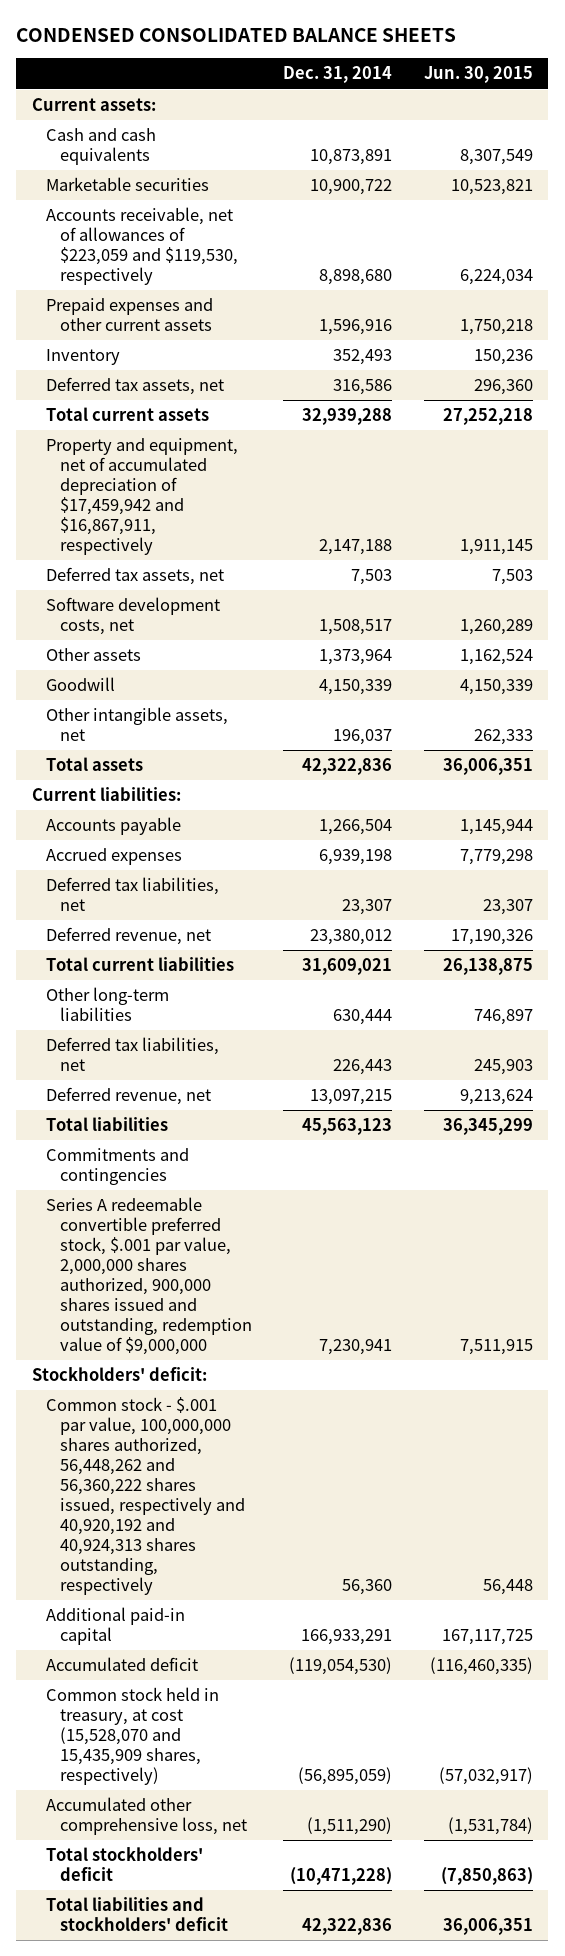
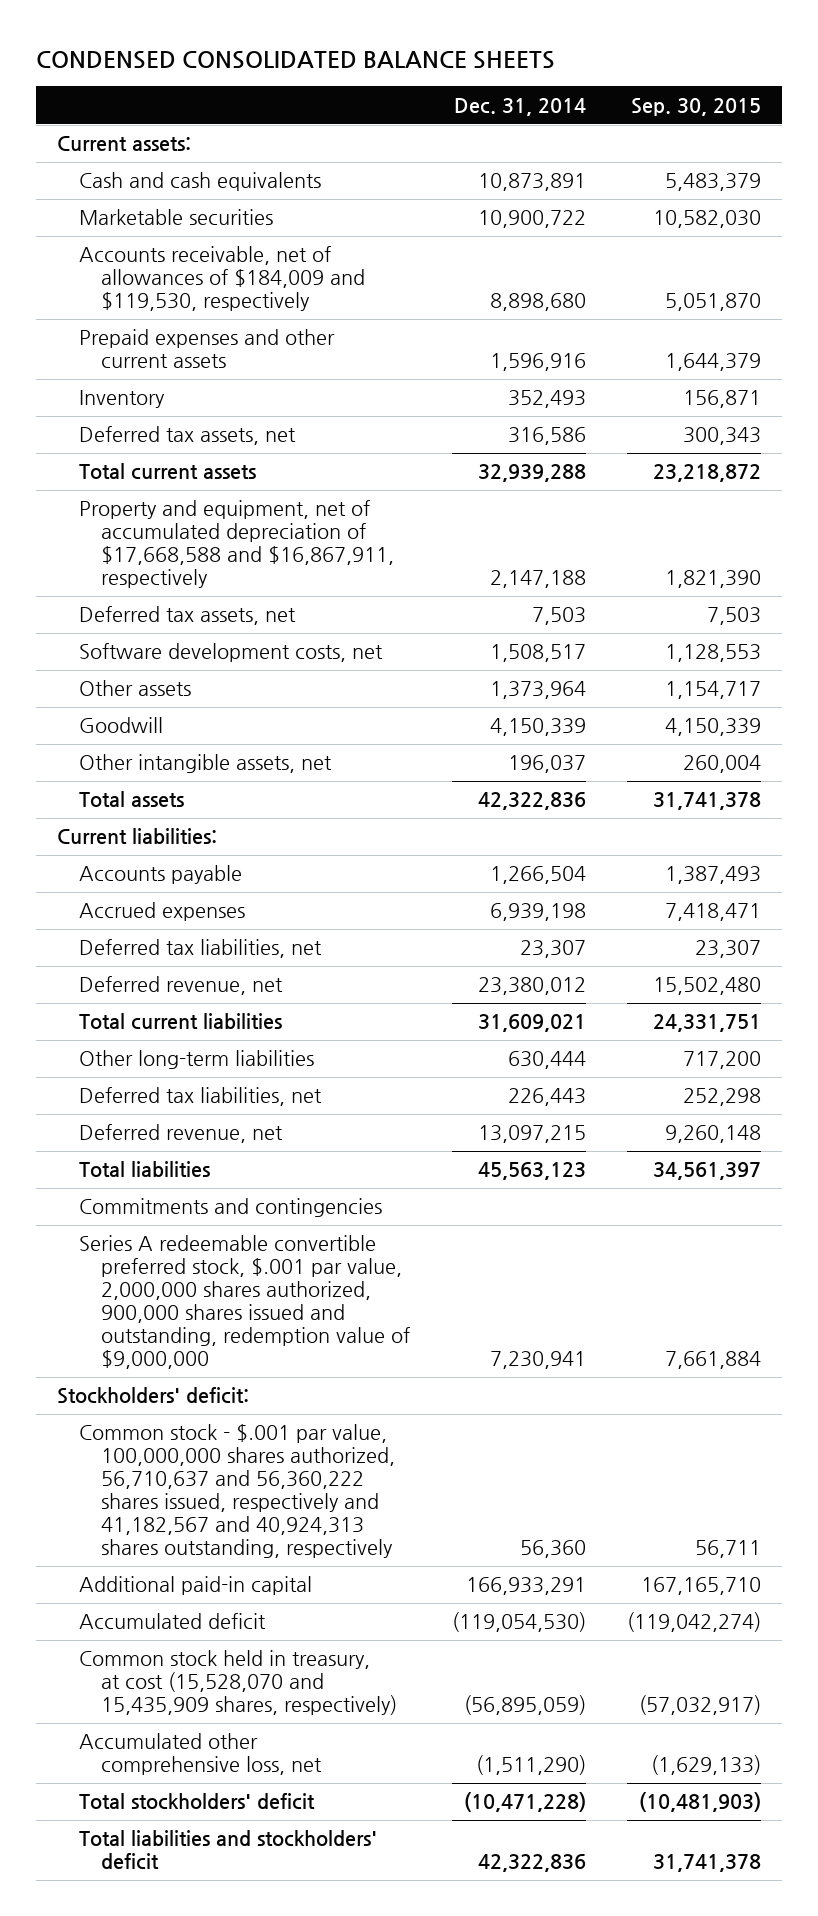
- | Dec. 31, 2014 | Jun. 30, 2015
+ | Dec. 31, 2014 | Sep. 30, 2015
- Accounts receivable, net of allowances of $223,059 and $119,530, respectively | 8,898,680 | 6,224,034
+ Accounts receivable, net of allowances of $184,009 and $119,530, respectively | 8,898,680 | 5,051,870
- Property and equipment, net of accumulated depreciation of $17,459,942 and $16,867,911, respectively | 2,147,188 | 1,911,145
+ Property and equipment, net of accumulated depreciation of $17,668,588 and $16,867,911, respectively | 2,147,188 | 1,821,390
- Common stock - $.001 par value, 100,000,000 shares authorized, 56,448,262 and 56,360,222 shares issued, respectively and 40,920,192 and 40,924,313 shares outstanding, respectively | 56,360 | 56,448
+ Common stock - $.001 par value, 100,000,000 shares authorized, 56,710,637 and 56,360,222 shares issued, respectively and 41,182,567 and 40,924,313 shares outstanding, respectively | 56,360 | 56,711

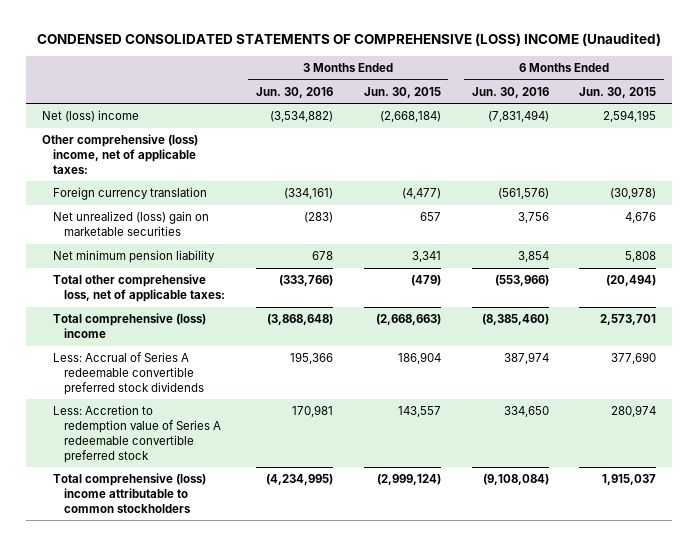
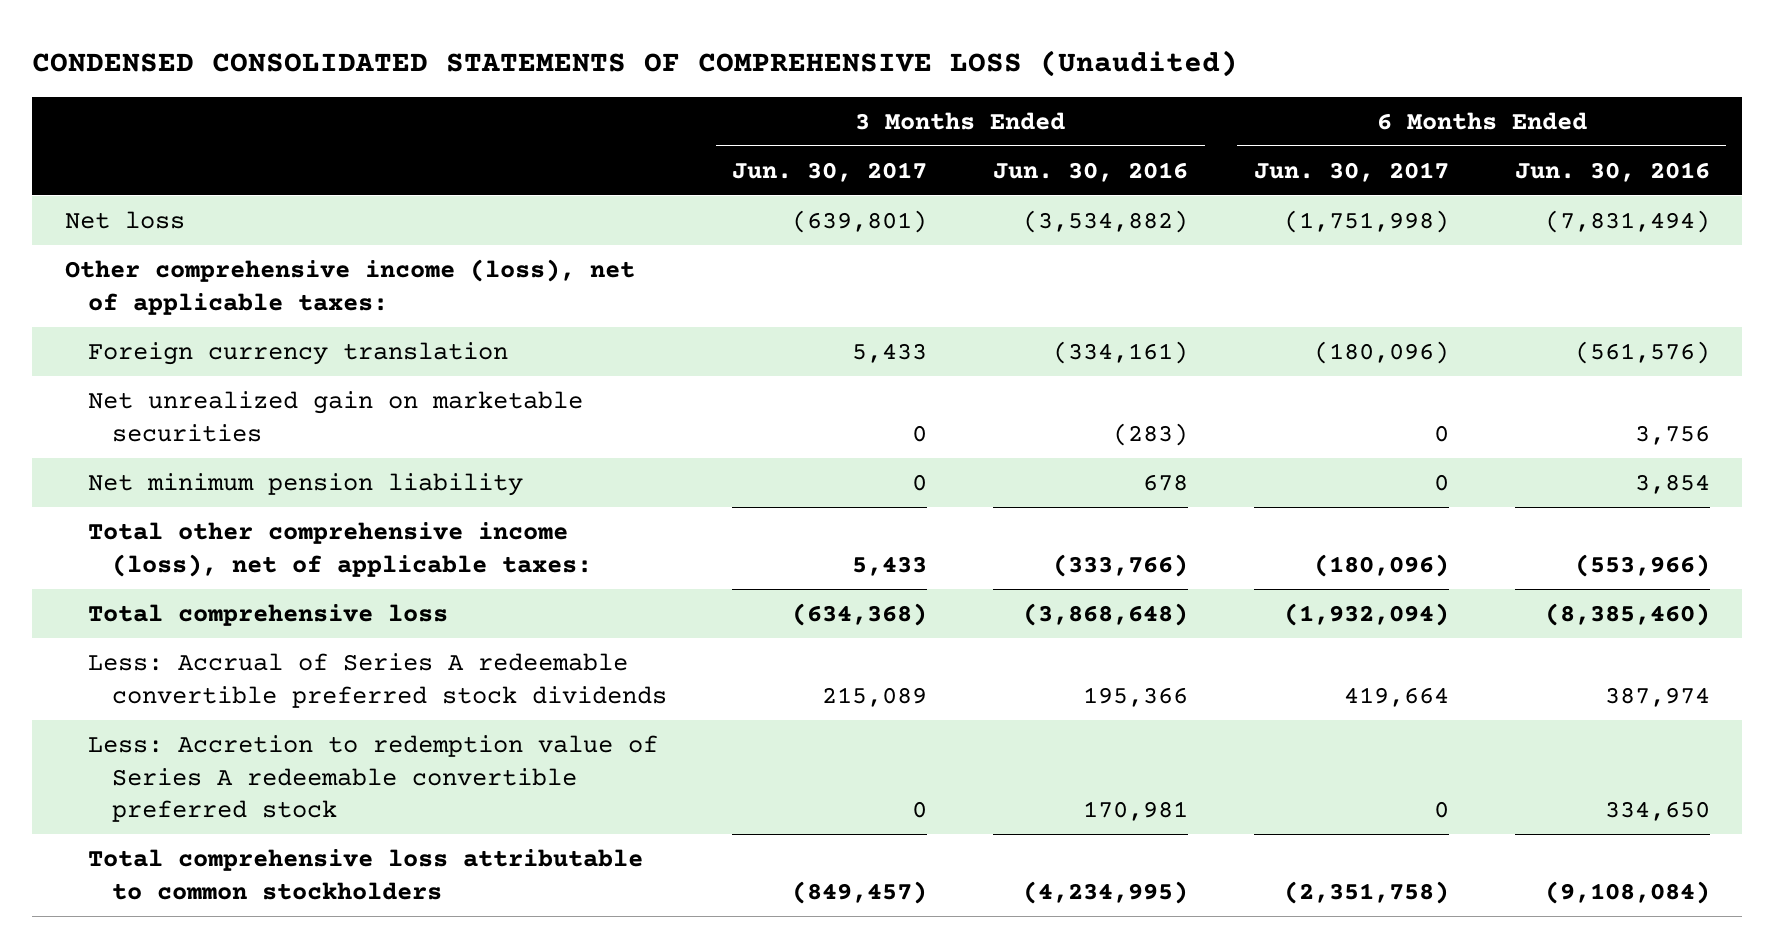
- CONDENSED CONSOLIDATED STATEMENTS OF COMPREHENSIVE (LOSS) INCOME (Unaudited)
+ CONDENSED CONSOLIDATED STATEMENTS OF COMPREHENSIVE LOSS (Unaudited)
- | 3 Months Ended Jun. 30, 2016 | 3 Months Ended Jun. 30, 2015 | 6 Months Ended Jun. 30, 2016 | 6 Months Ended Jun. 30, 2015
+ | 3 Months Ended Jun. 30, 2017 | 3 Months Ended Jun. 30, 2016 | 6 Months Ended Jun. 30, 2017 | 6 Months Ended Jun. 30, 2016
- Net (loss) income | (3,534,882) | (2,668,184) | (7,831,494) | 2,594,195
- Other comprehensive (loss) income, net of applicable taxes:
+ Net loss | (639,801) | (3,534,882) | (1,751,998) | (7,831,494)
+ Other comprehensive income (loss), net of applicable taxes:
- Net unrealized (loss) gain on marketable securities | (283) | 657 | 3,756 | 4,676
+ Net unrealized gain on marketable securities | 0 | (283) | 0 | 3,756
- Total other comprehensive loss, net of applicable taxes: | (333,766) | (479) | (553,966) | (20,494)
- Total comprehensive (loss) income | (3,868,648) | (2,668,663) | (8,385,460) | 2,573,701
+ Total other comprehensive income (loss), net of applicable taxes: | 5,433 | (333,766) | (180,096) | (553,966)
+ Total comprehensive loss | (634,368) | (3,868,648) | (1,932,094) | (8,385,460)
- Total comprehensive (loss) income attributable to common stockholders | (4,234,995) | (2,999,124) | (9,108,084) | 1,915,037
+ Total comprehensive loss attributable to common stockholders | (849,457) | (4,234,995) | (2,351,758) | (9,108,084)

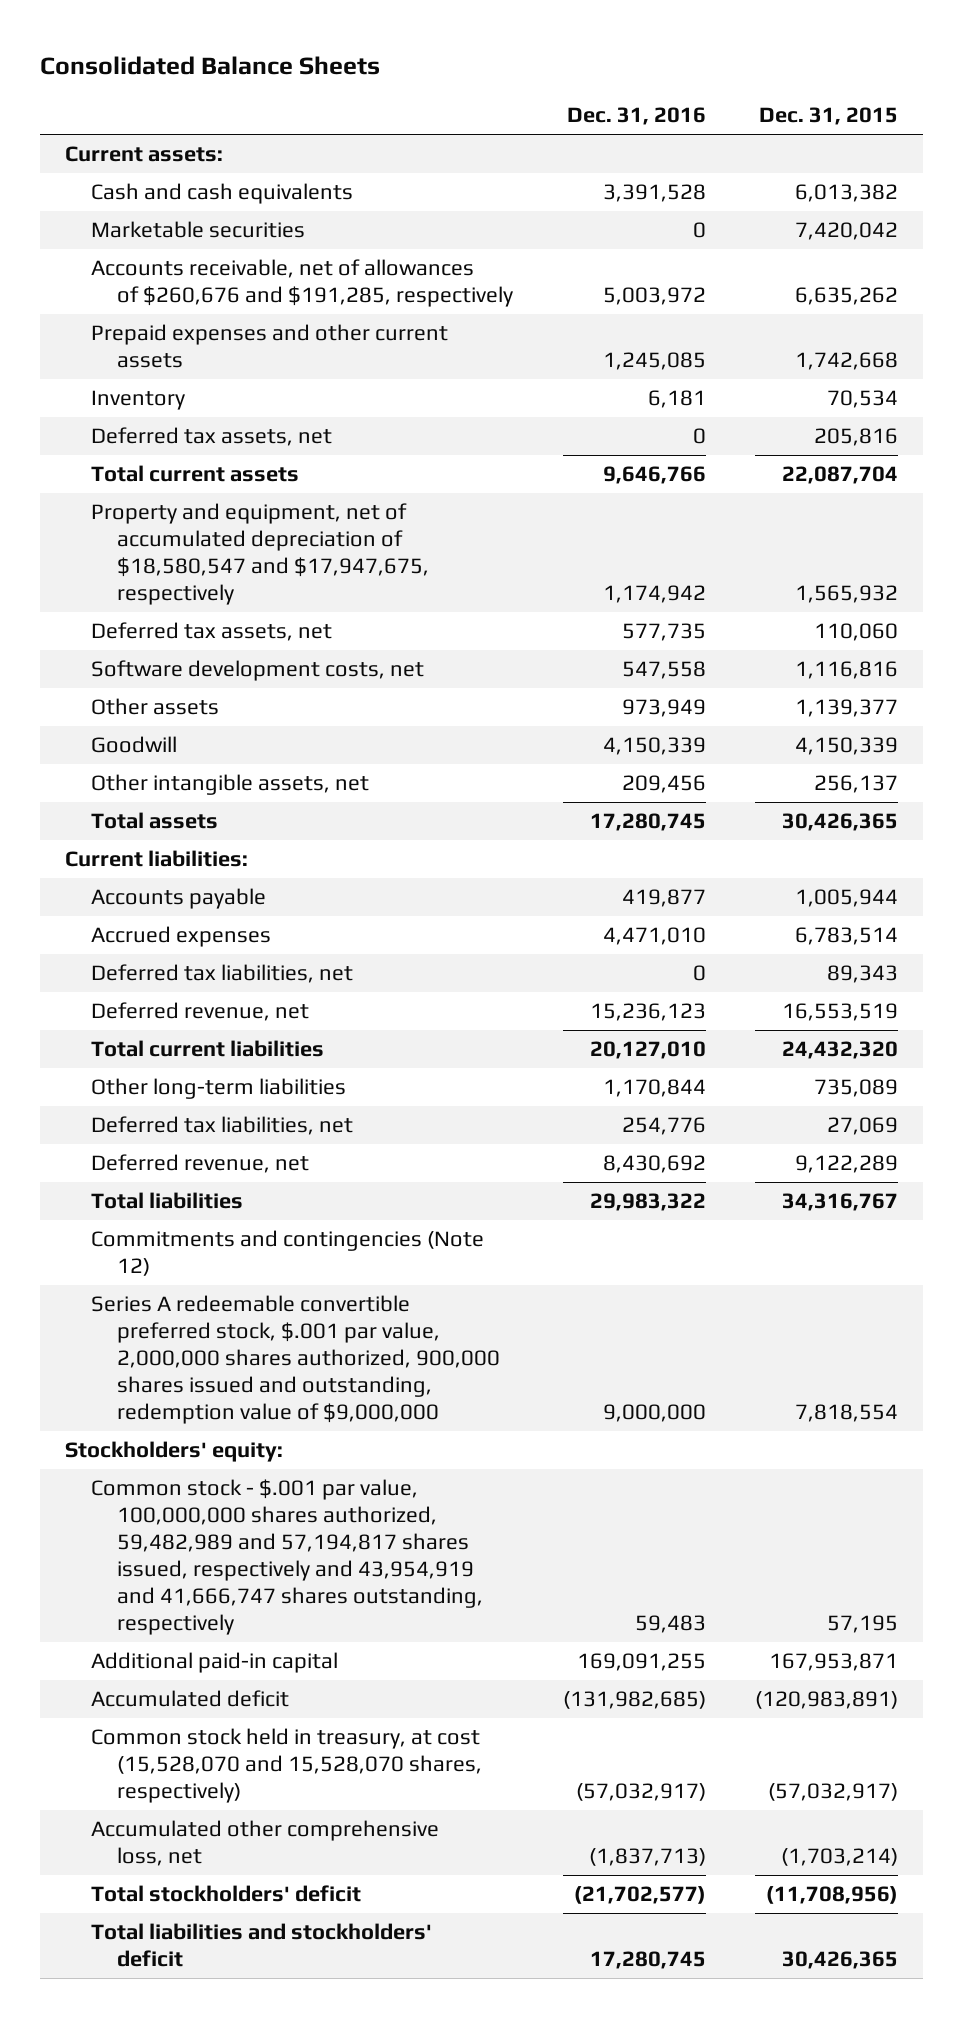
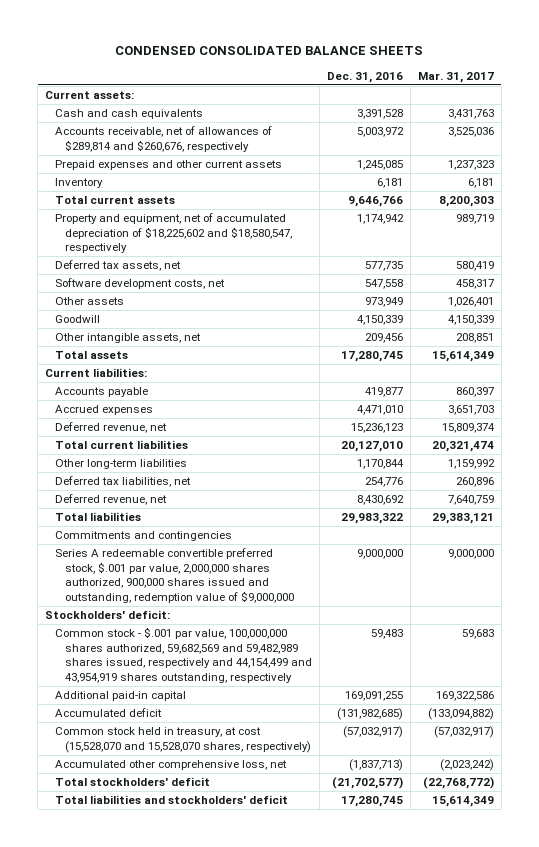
- Consolidated Balance Sheets
+ CONDENSED CONSOLIDATED BALANCE SHEETS
- | Dec. 31, 2016 | Dec. 31, 2015
+ | Dec. 31, 2016 | Mar. 31, 2017
- Marketable securities | 0 | 7,420,042
- Accounts receivable, net of allowances of $260,676 and $191,285, respectively | 5,003,972 | 6,635,262
+ Accounts receivable, net of allowances of $289,814 and $260,676, respectively | 5,003,972 | 3,525,036
- Deferred tax assets, net | 0 | 205,816
- Property and equipment, net of accumulated depreciation of $18,580,547 and $17,947,675, respectively | 1,174,942 | 1,565,932
+ Property and equipment, net of accumulated depreciation of $18,225,602 and $18,580,547, respectively | 1,174,942 | 989,719
- Deferred tax liabilities, net | 0 | 89,343
- Commitments and contingencies (Note 12)
+ Commitments and contingencies
- Stockholders' equity:
- Common stock - $.001 par value, 100,000,000 shares authorized, 59,482,989 and 57,194,817 shares issued, respectively and 43,954,919 and 41,666,747 shares outstanding, respectively | 59,483 | 57,195
+ Stockholders' deficit:
+ Common stock - $.001 par value, 100,000,000 shares authorized, 59,682,569 and 59,482,989 shares issued, respectively and 44,154,499 and 43,954,919 shares outstanding, respectively | 59,483 | 59,683

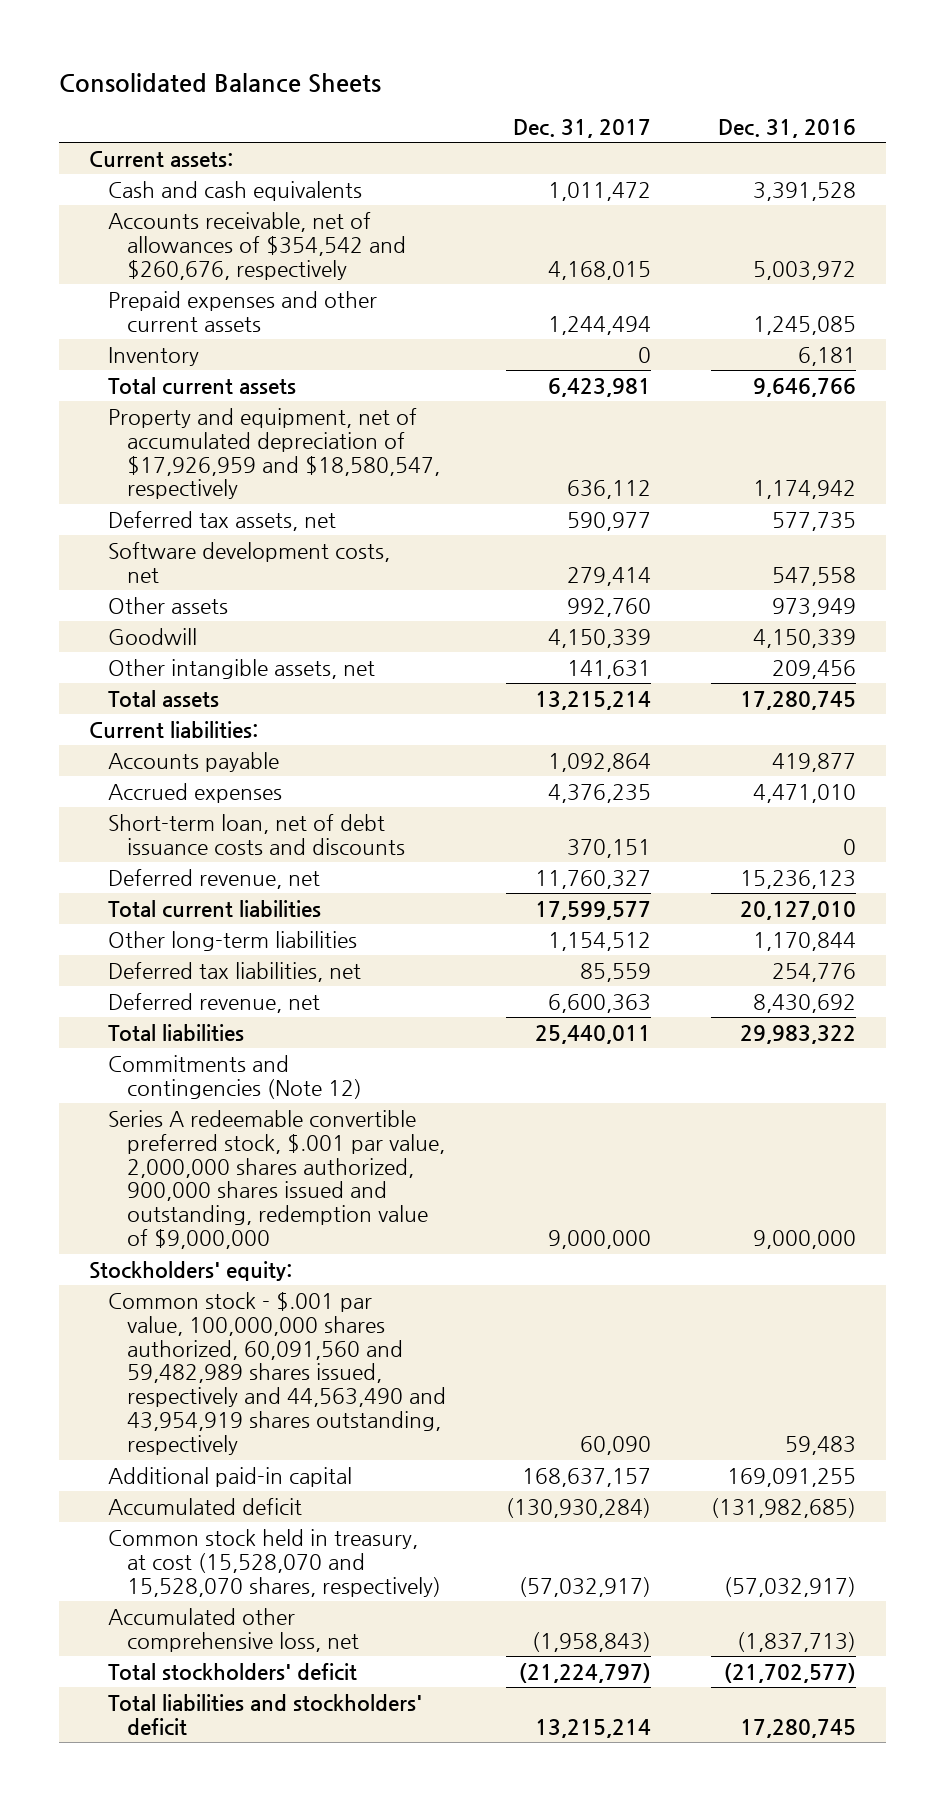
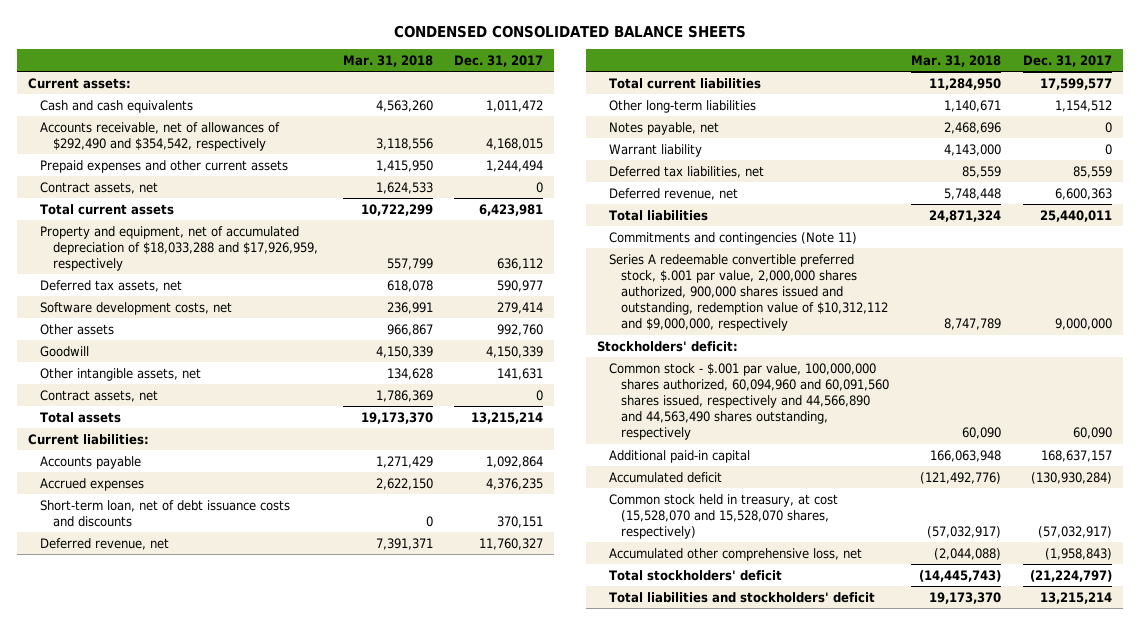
- Consolidated Balance Sheets
+ CONDENSED CONSOLIDATED BALANCE SHEETS
- | Dec. 31, 2017 | Dec. 31, 2016
+ | Mar. 31, 2018 | Dec. 31, 2017
- Accounts receivable, net of allowances of $354,542 and $260,676, respectively | 4,168,015 | 5,003,972
+ Accounts receivable, net of allowances of $292,490 and $354,542, respectively | 3,118,556 | 4,168,015
- Inventory | 0 | 6,181
+ Contract assets, net | 1,624,533 | 0
- Property and equipment, net of accumulated depreciation of $17,926,959 and $18,580,547, respectively | 636,112 | 1,174,942
+ Property and equipment, net of accumulated depreciation of $18,033,288 and $17,926,959, respectively | 557,799 | 636,112
+ Contract assets, net | 1,786,369 | 0
+ Notes payable, net | 2,468,696 | 0
+ Warrant liability | 4,143,000 | 0
- Commitments and contingencies (Note 12)
- Series A redeemable convertible preferred stock, $.001 par value, 2,000,000 shares authorized, 900,000 shares issued and outstanding, redemption value of $9,000,000 | 9,000,000 | 9,000,000
- Stockholders' equity:
- Common stock - $.001 par value, 100,000,000 shares authorized, 60,091,560 and 59,482,989 shares issued, respectively and 44,563,490 and 43,954,919 shares outstanding, respectively | 60,090 | 59,483
+ Commitments and contingencies (Note 11)
+ Series A redeemable convertible preferred stock, $.001 par value, 2,000,000 shares authorized, 900,000 shares issued and outstanding, redemption value of $10,312,112 and $9,000,000, respectively | 8,747,789 | 9,000,000
+ Stockholders' deficit:
+ Common stock - $.001 par value, 100,000,000 shares authorized, 60,094,960 and 60,091,560 shares issued, respectively and 44,566,890 and 44,563,490 shares outstanding, respectively | 60,090 | 60,090

